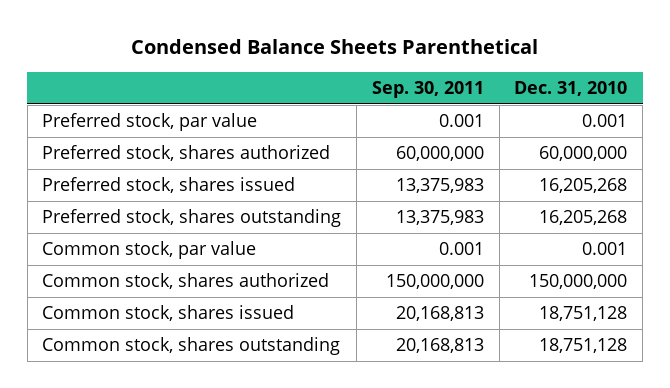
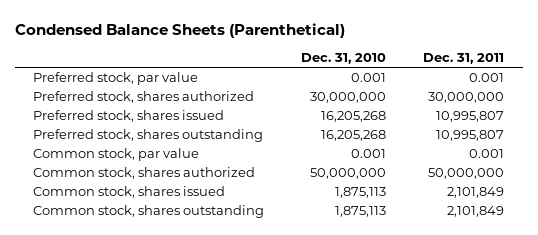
- Condensed Balance Sheets Parenthetical
+ Condensed Balance Sheets (Parenthetical)
- | Sep. 30, 2011 | Dec. 31, 2010
+ | Dec. 31, 2010 | Dec. 31, 2011
- Preferred stock, shares authorized | 60,000,000 | 60,000,000
+ Preferred stock, shares authorized | 30,000,000 | 30,000,000
- Common stock, shares authorized | 150,000,000 | 150,000,000
- Common stock, shares issued | 20,168,813 | 18,751,128
- Common stock, shares outstanding | 20,168,813 | 18,751,128
+ Common stock, shares authorized | 50,000,000 | 50,000,000
+ Common stock, shares issued | 1,875,113 | 2,101,849
+ Common stock, shares outstanding | 1,875,113 | 2,101,849

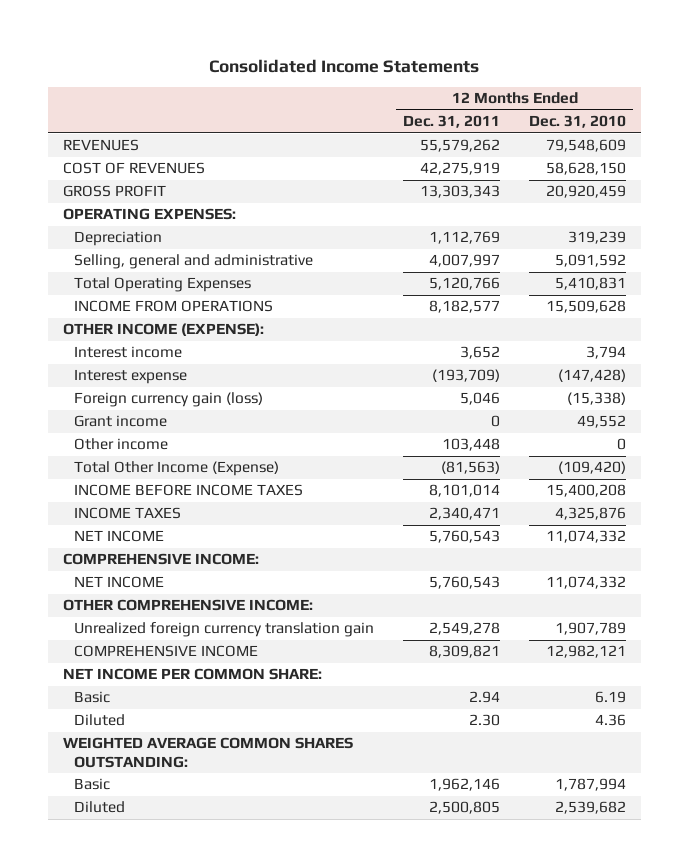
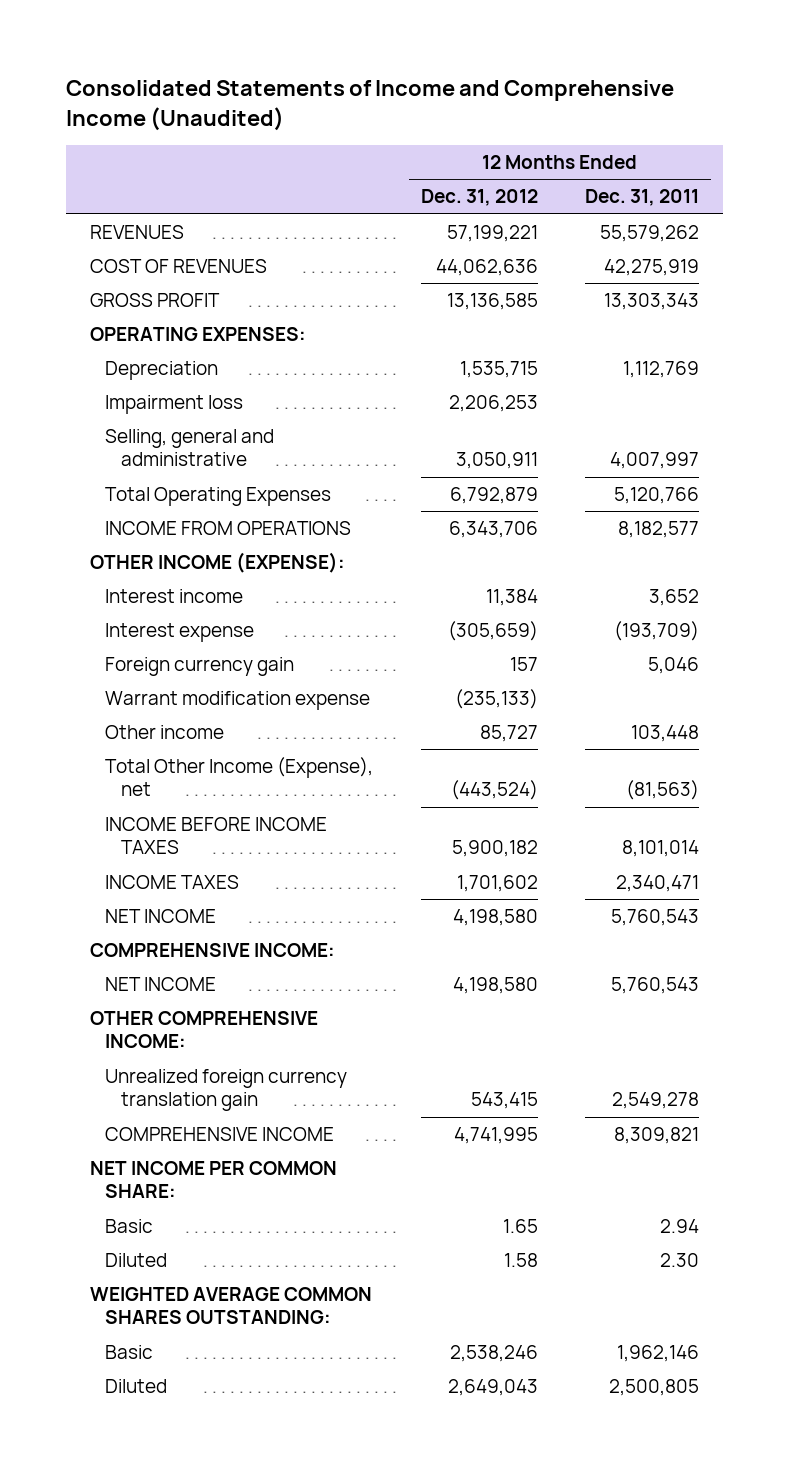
- Consolidated Income Statements
+ Consolidated Statements of Income and Comprehensive Income (Unaudited)
- | 12 Months Ended Dec. 31, 2011 | 12 Months Ended Dec. 31, 2010
+ | 12 Months Ended Dec. 31, 2012 | 12 Months Ended Dec. 31, 2011
+ Impairment loss | 2,206,253 |
- Foreign currency gain (loss) | 5,046 | (15,338)
- Grant income | 0 | 49,552
+ Foreign currency gain | 157 | 5,046
+ Warrant modification expense | (235,133) |
- Total Other Income (Expense) | (81,563) | (109,420)
+ Total Other Income (Expense), net | (443,524) | (81,563)

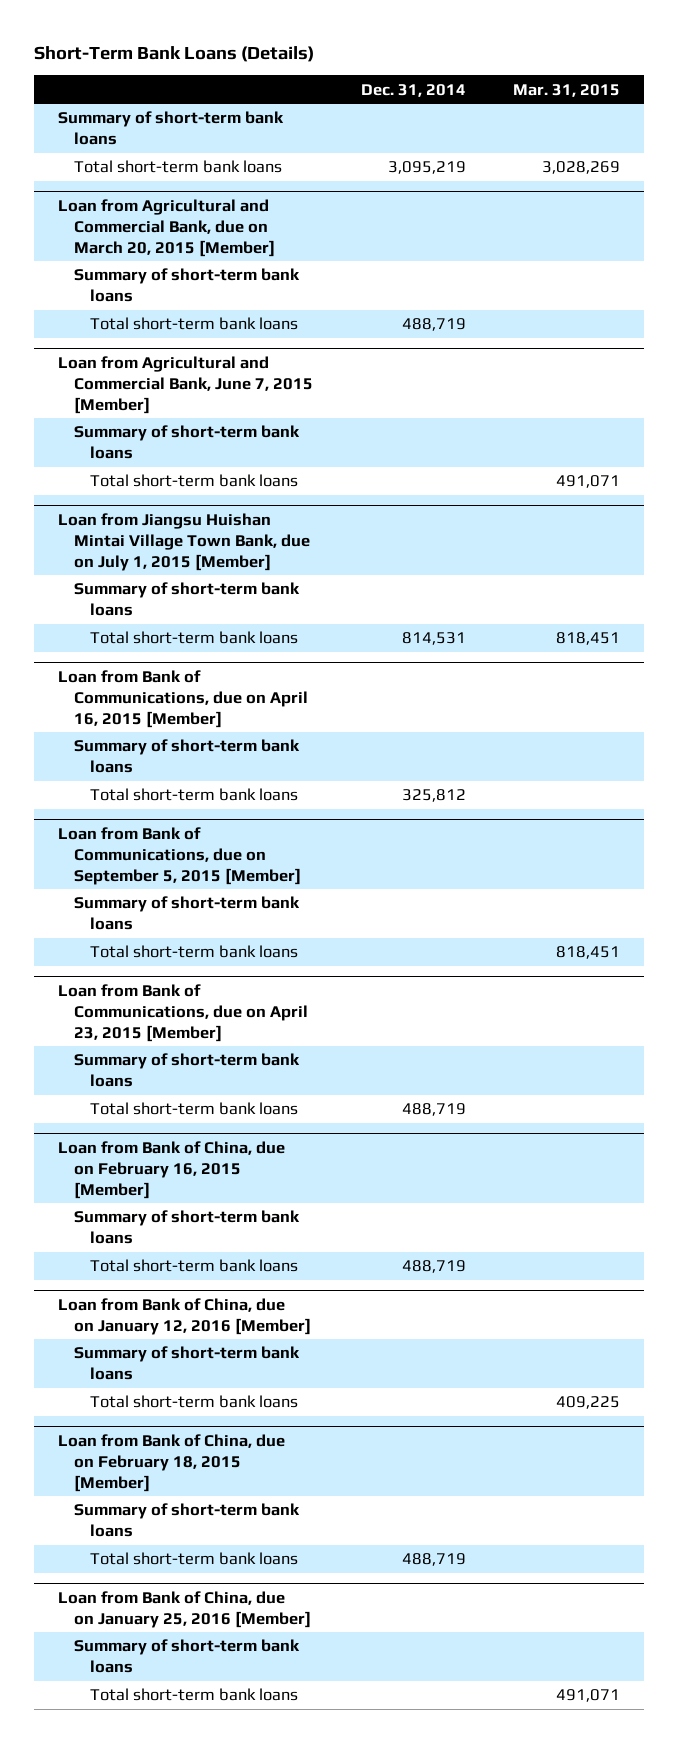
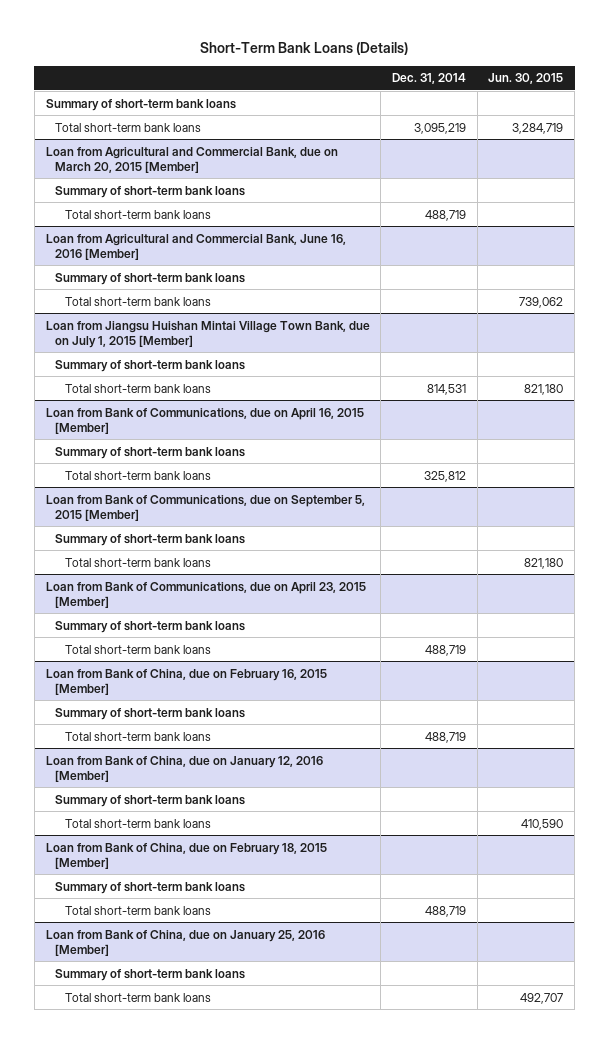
- | Dec. 31, 2014 | Mar. 31, 2015
+ | Dec. 31, 2014 | Jun. 30, 2015
- Loan from Agricultural and Commercial Bank, June 7, 2015 [Member]
+ Loan from Agricultural and Commercial Bank, June 16, 2016 [Member]

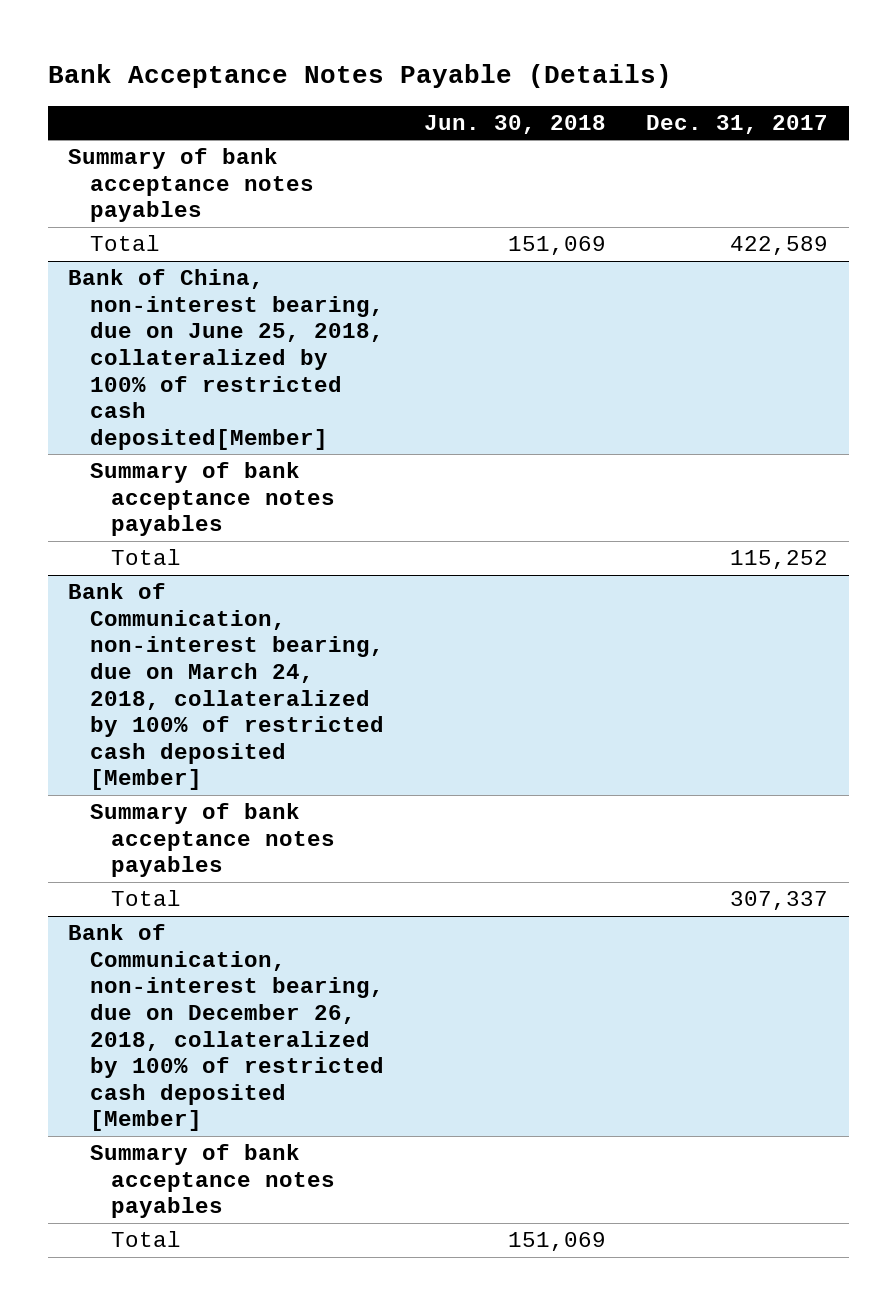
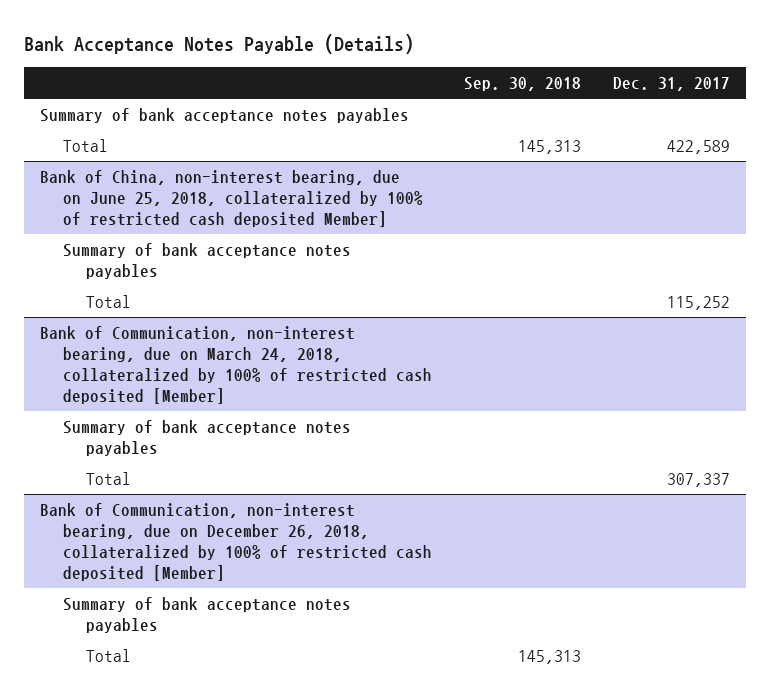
- | Jun. 30, 2018 | Dec. 31, 2017
+ | Sep. 30, 2018 | Dec. 31, 2017
- Bank of China, non-interest bearing, due on June 25, 2018, collateralized by 100% of restricted cash deposited[Member]
+ Bank of China, non-interest bearing, due on June 25, 2018, collateralized by 100% of restricted cash deposited Member]

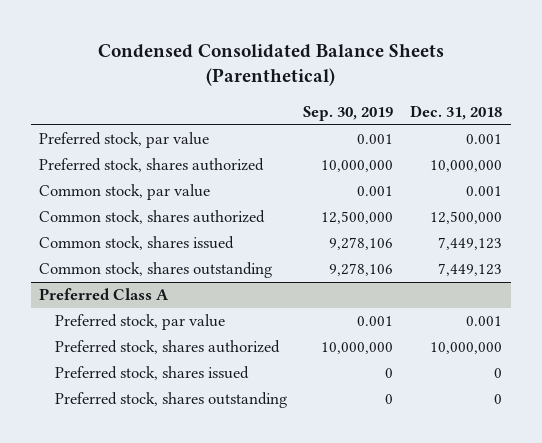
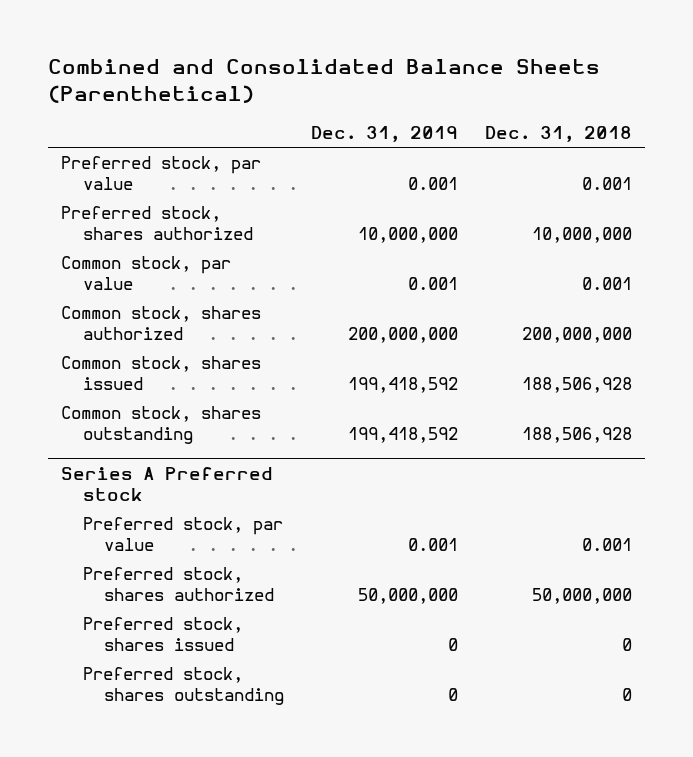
- Condensed Consolidated Balance Sheets (Parenthetical)
+ Combined and Consolidated Balance Sheets (Parenthetical)
- | Sep. 30, 2019 | Dec. 31, 2018
+ | Dec. 31, 2019 | Dec. 31, 2018
- Common stock, shares authorized | 12,500,000 | 12,500,000
- Common stock, shares issued | 9,278,106 | 7,449,123
- Common stock, shares outstanding | 9,278,106 | 7,449,123
- Preferred Class A
+ Common stock, shares authorized | 200,000,000 | 200,000,000
+ Common stock, shares issued | 199,418,592 | 188,506,928
+ Common stock, shares outstanding | 199,418,592 | 188,506,928
+ Series A Preferred stock
- Preferred stock, shares authorized | 10,000,000 | 10,000,000
+ Preferred stock, shares authorized | 50,000,000 | 50,000,000

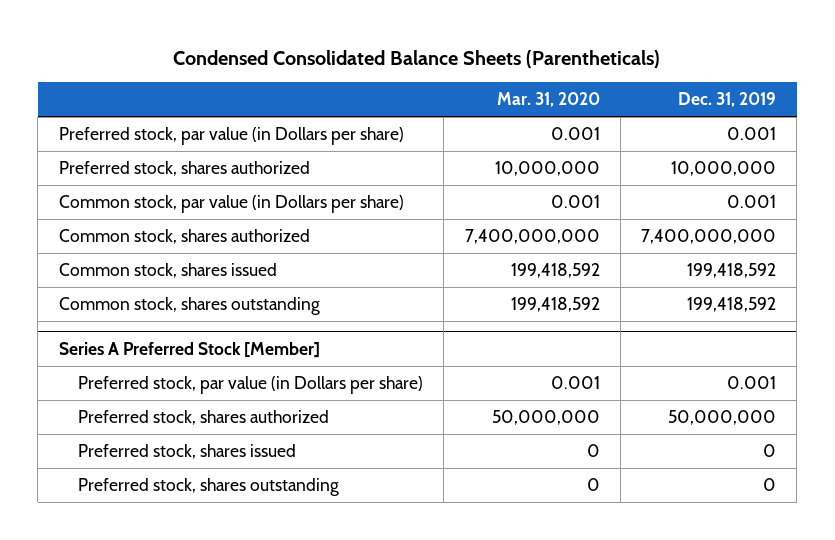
- Combined and Consolidated Balance Sheets (Parenthetical)
+ Condensed Consolidated Balance Sheets (Parentheticals)
- | Dec. 31, 2019 | Dec. 31, 2018
+ | Mar. 31, 2020 | Dec. 31, 2019
- Preferred stock, par value | 0.001 | 0.001
+ Preferred stock, par value (in Dollars per share) | 0.001 | 0.001
- Common stock, par value | 0.001 | 0.001
- Common stock, shares authorized | 200,000,000 | 200,000,000
+ Common stock, par value (in Dollars per share) | 0.001 | 0.001
+ Common stock, shares authorized | 7,400,000,000 | 7,400,000,000
- Series A Preferred stock
- Preferred stock, par value | 0.001 | 0.001
+ Series A Preferred Stock [Member]
+ Preferred stock, par value (in Dollars per share) | 0.001 | 0.001

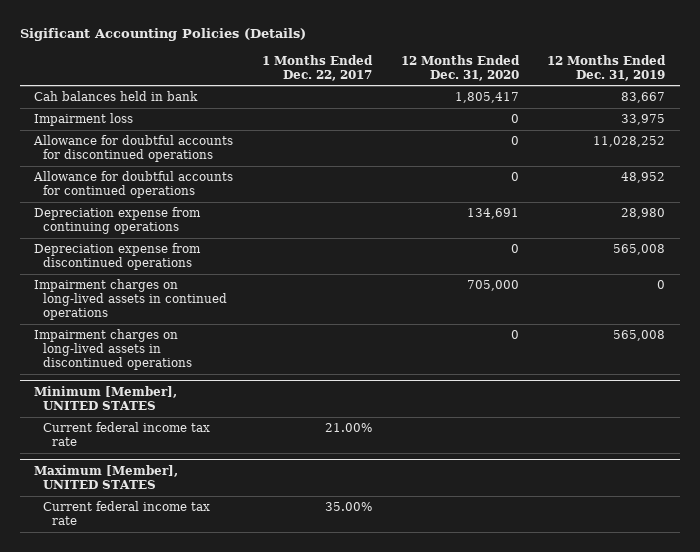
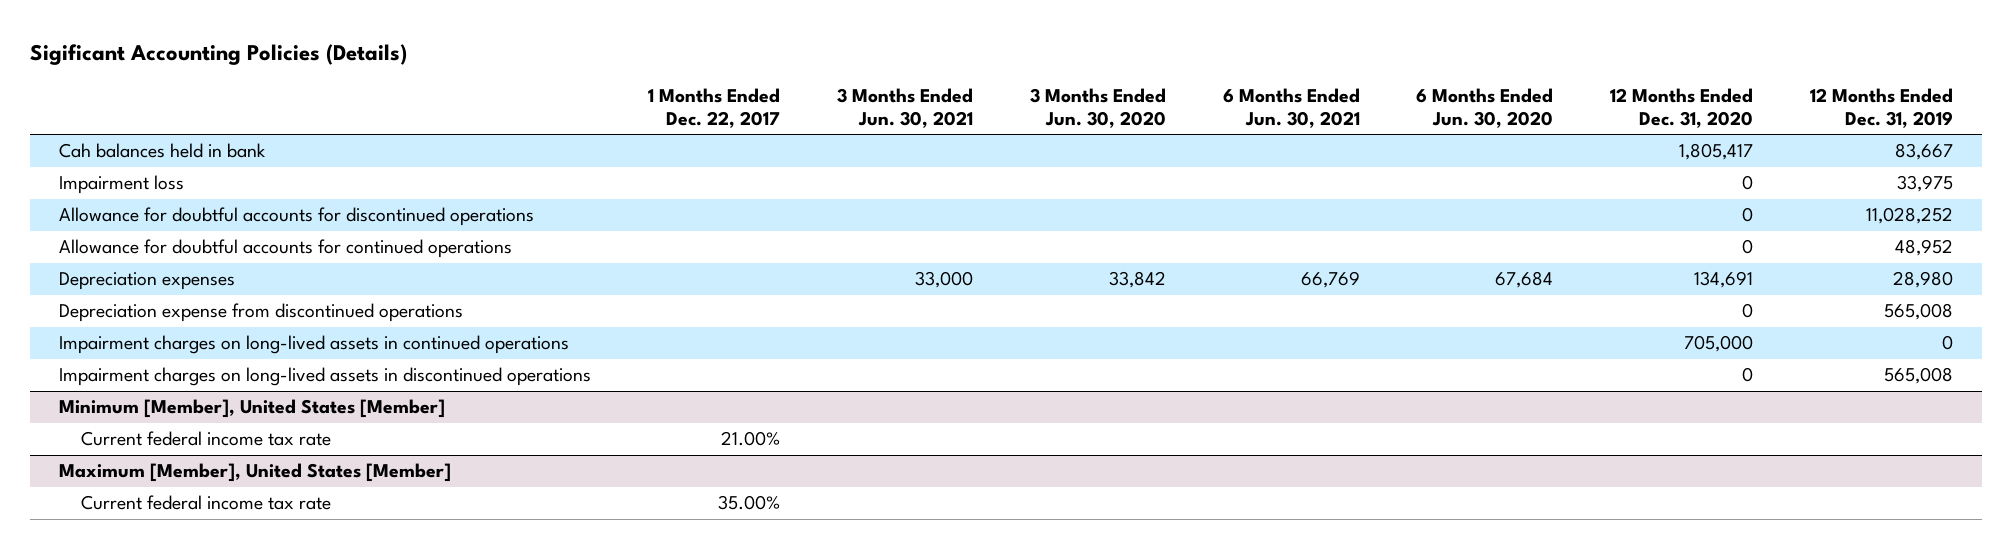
- | 1 Months Ended Dec. 22, 2017 | 12 Months Ended Dec. 31, 2020 | 12 Months Ended Dec. 31, 2019
+ | 1 Months Ended Dec. 22, 2017 | 3 Months Ended Jun. 30, 2021 | 3 Months Ended Jun. 30, 2020 | 6 Months Ended Jun. 30, 2021 | 6 Months Ended Jun. 30, 2020 | 12 Months Ended Dec. 31, 2020 | 12 Months Ended Dec. 31, 2019
- Depreciation expense from continuing operations | | 134,691 | 28,980
+ Depreciation expenses | | 33,000 | 33,842 | 66,769 | 67,684 | 134,691 | 28,980
- Minimum [Member], UNITED STATES
+ Minimum [Member], United States [Member]
- Maximum [Member], UNITED STATES
+ Maximum [Member], United States [Member]

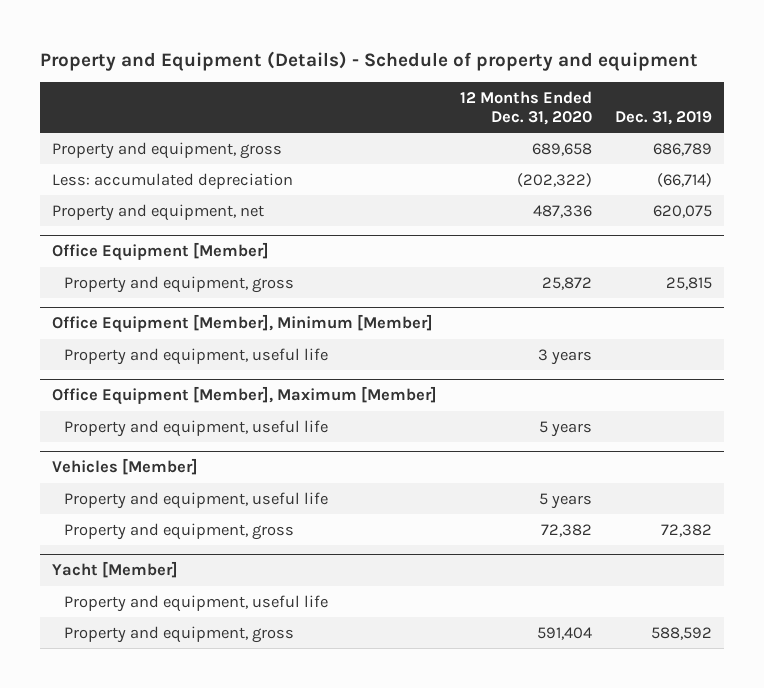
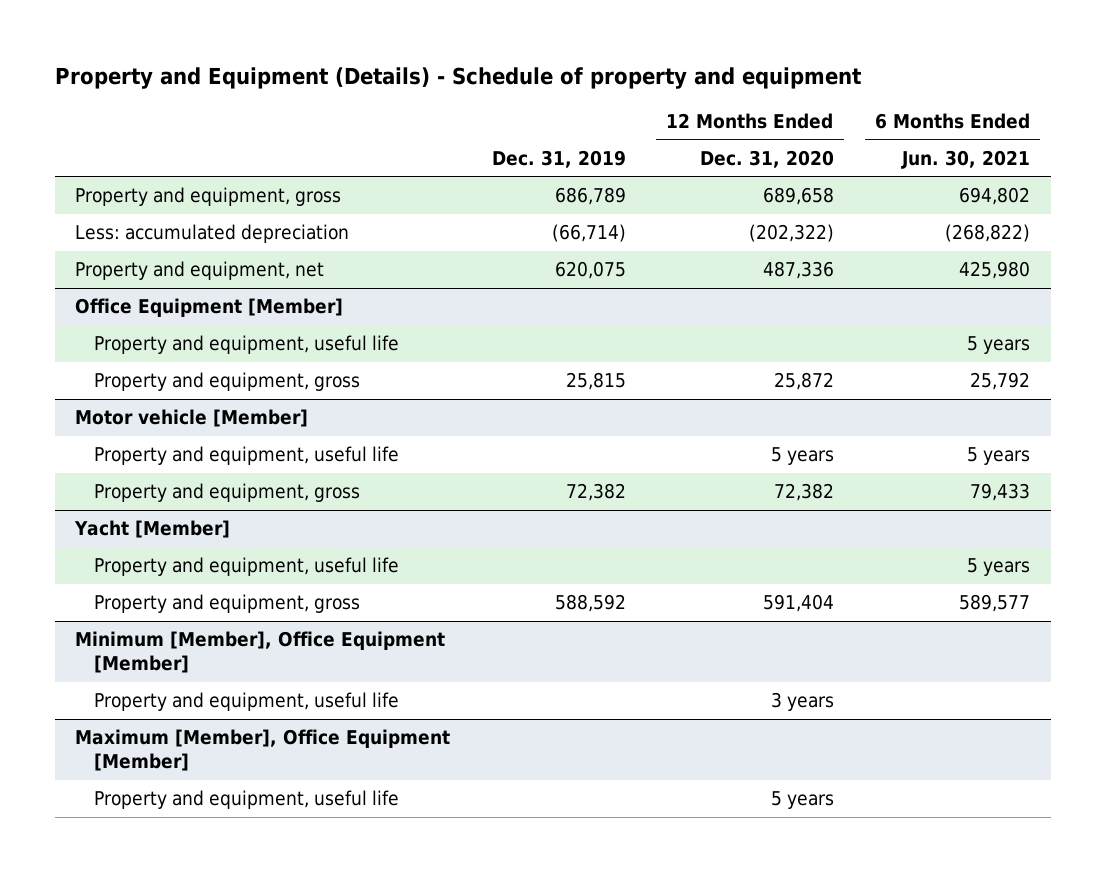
- | 12 Months Ended Dec. 31, 2020 | Dec. 31, 2019
+ | Dec. 31, 2019 | 12 Months Ended Dec. 31, 2020 | 6 Months Ended Jun. 30, 2021
@ Office Equipment [Member]
+ Property and equipment, useful life | | | 5 years
- Office Equipment [Member], Minimum [Member]
- Property and equipment, useful life | 3 years |
- Office Equipment [Member], Maximum [Member]
- Property and equipment, useful life | 5 years |
- Vehicles [Member]
+ Motor vehicle [Member]
+ Minimum [Member], Office Equipment [Member]
+ Property and equipment, useful life | | 3 years |
+ Maximum [Member], Office Equipment [Member]
+ Property and equipment, useful life | | 5 years |

